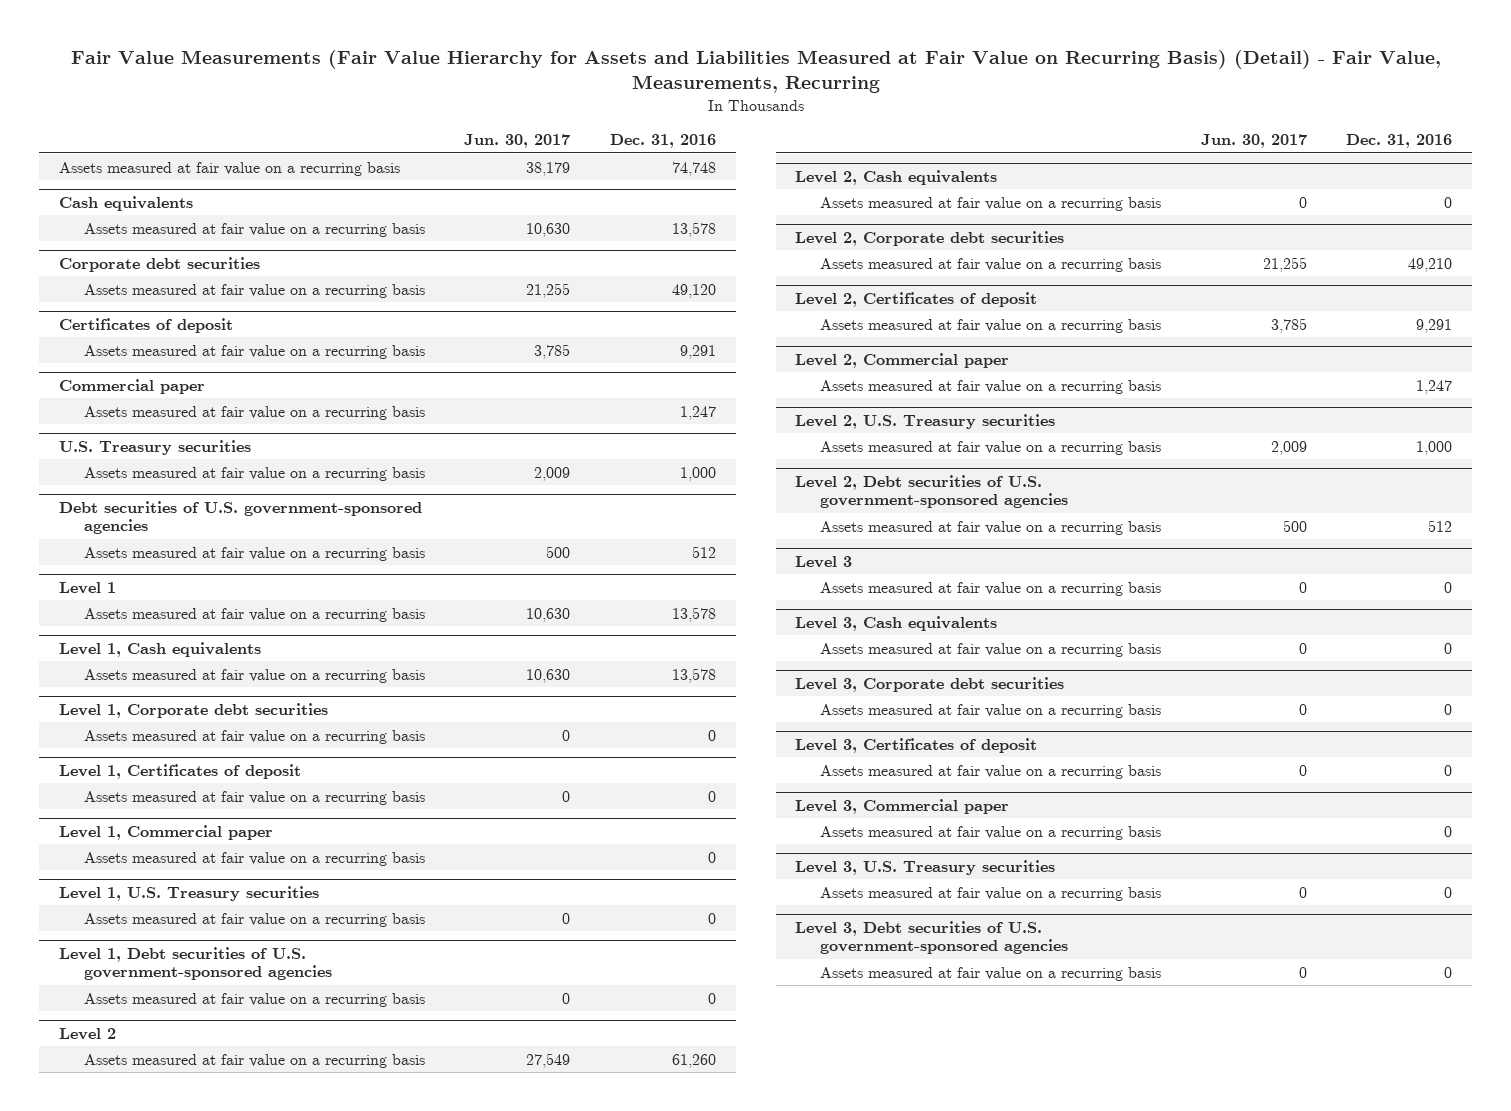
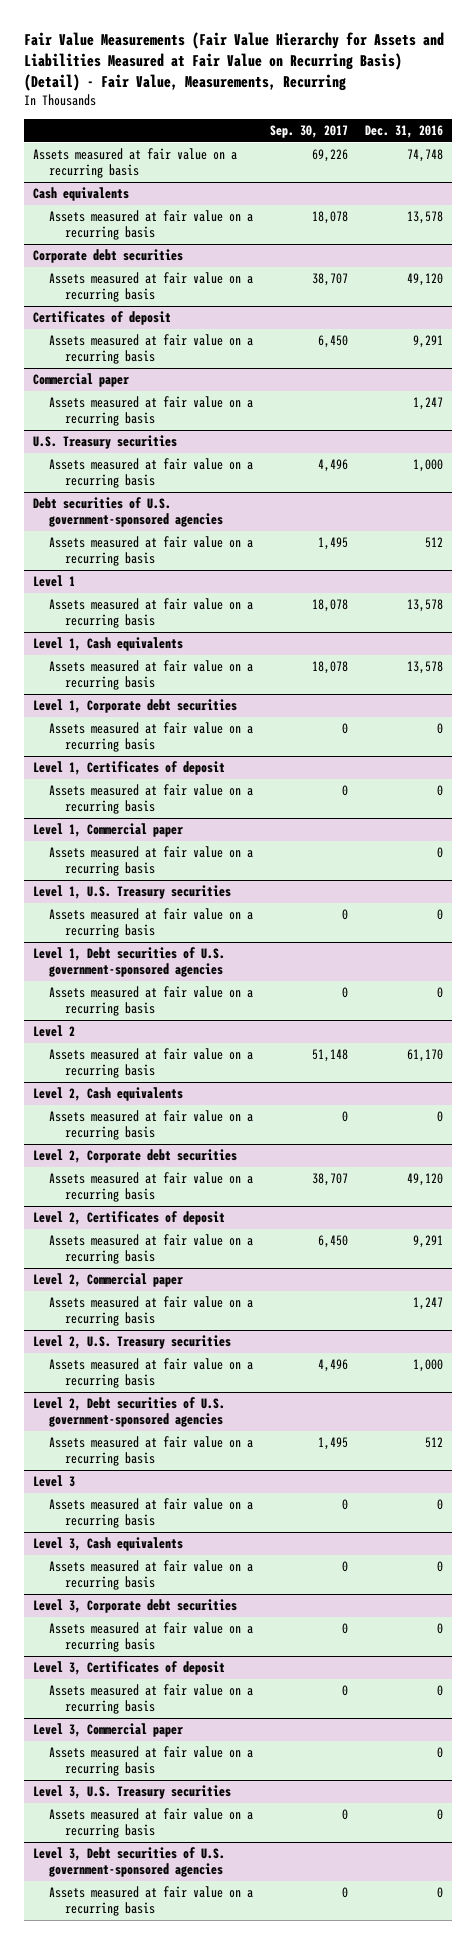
- | Jun. 30, 2017 | Dec. 31, 2016
+ | Sep. 30, 2017 | Dec. 31, 2016
@ Level 2
- Assets measured at fair value on a recurring basis | 27,549 | 61,260
+ Assets measured at fair value on a recurring basis | 51,148 | 61,170
@ Level 2, Corporate debt securities
- Assets measured at fair value on a recurring basis | 21,255 | 49,210
+ Assets measured at fair value on a recurring basis | 38,707 | 49,120

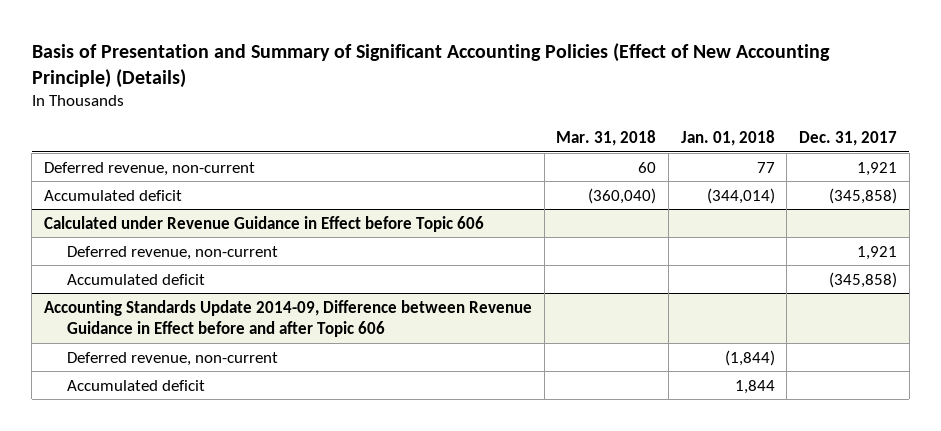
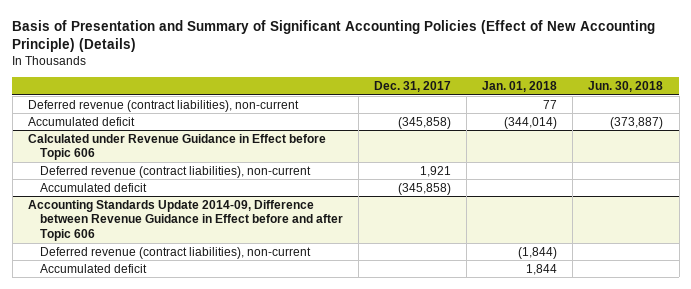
- | Mar. 31, 2018 | Jan. 01, 2018 | Dec. 31, 2017
+ | Dec. 31, 2017 | Jan. 01, 2018 | Jun. 30, 2018
- Deferred revenue, non-current | 60 | 77 | 1,921
+ Deferred revenue (contract liabilities), non-current | | 77 |
@ Calculated under Revenue Guidance in Effect before Topic 606
- Deferred revenue, non-current | | | 1,921
+ Deferred revenue (contract liabilities), non-current | 1,921 | |
@ Accounting Standards Update 2014-09, Difference between Revenue Guidance in Effect before and after Topic 606
- Deferred revenue, non-current | | (1,844) |
+ Deferred revenue (contract liabilities), non-current | | (1,844) |

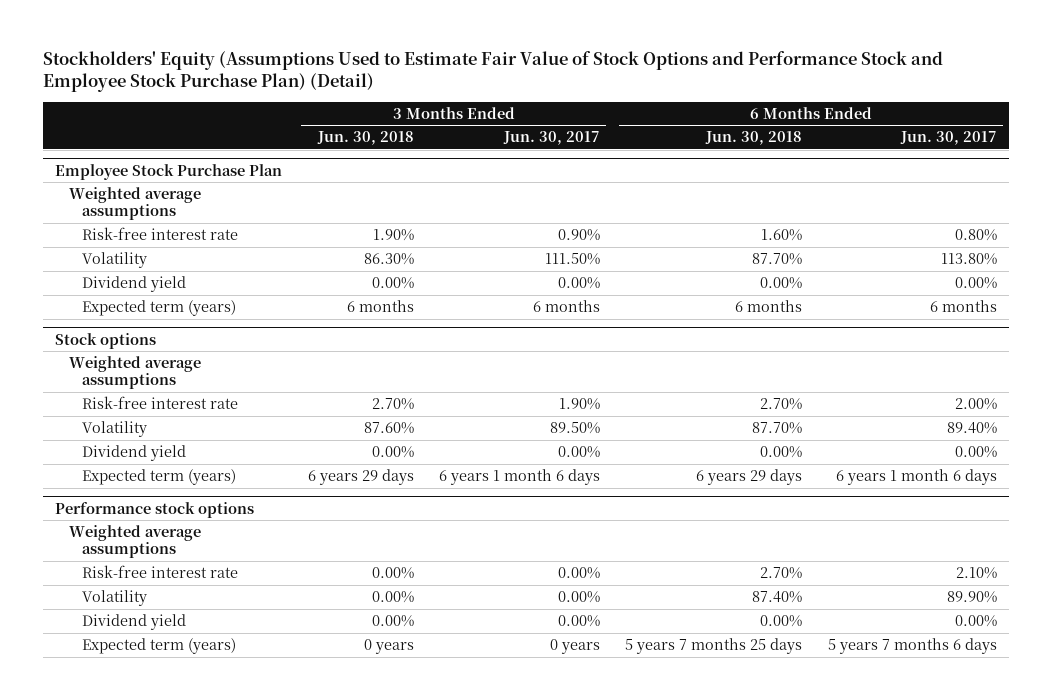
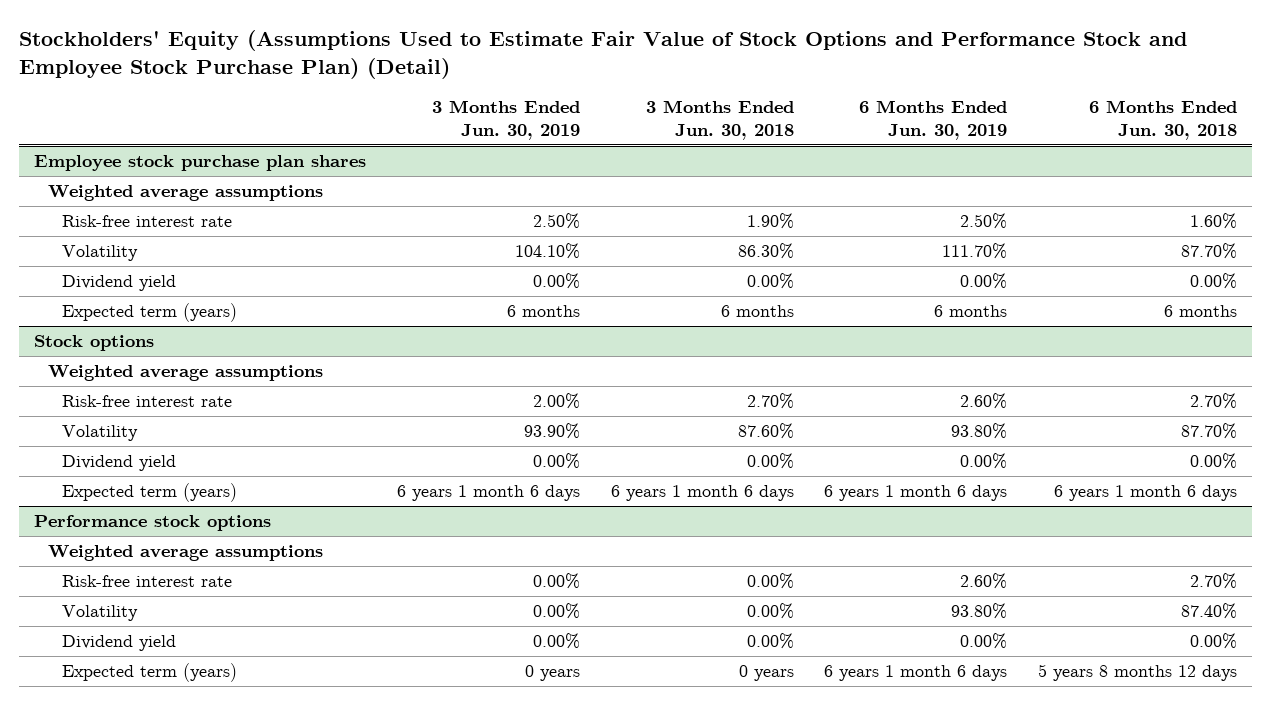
- | 3 Months Ended Jun. 30, 2018 | 3 Months Ended Jun. 30, 2017 | 6 Months Ended Jun. 30, 2018 | 6 Months Ended Jun. 30, 2017
+ | 3 Months Ended Jun. 30, 2019 | 3 Months Ended Jun. 30, 2018 | 6 Months Ended Jun. 30, 2019 | 6 Months Ended Jun. 30, 2018
- Employee Stock Purchase Plan
+ Employee stock purchase plan shares
@ Stock options
- Expected term (years) | 6 years 29 days | 6 years 1 month 6 days | 6 years 29 days | 6 years 1 month 6 days
+ Expected term (years) | 6 years 1 month 6 days | 6 years 1 month 6 days | 6 years 1 month 6 days | 6 years 1 month 6 days
@ Performance stock options
- Expected term (years) | 0 years | 0 years | 5 years 7 months 25 days | 5 years 7 months 6 days
+ Expected term (years) | 0 years | 0 years | 6 years 1 month 6 days | 5 years 8 months 12 days

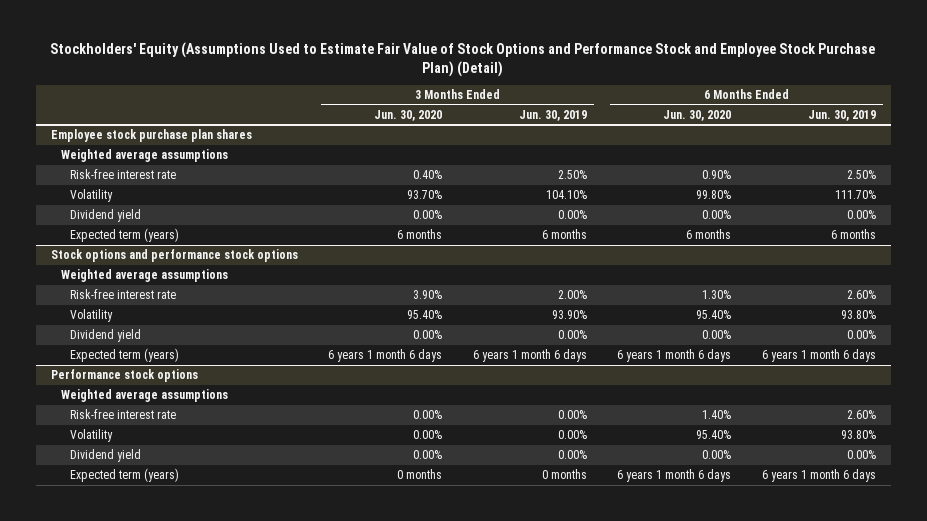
- | 3 Months Ended Jun. 30, 2019 | 3 Months Ended Jun. 30, 2018 | 6 Months Ended Jun. 30, 2019 | 6 Months Ended Jun. 30, 2018
+ | 3 Months Ended Jun. 30, 2020 | 3 Months Ended Jun. 30, 2019 | 6 Months Ended Jun. 30, 2020 | 6 Months Ended Jun. 30, 2019
- Stock options
+ Stock options and performance stock options
@ Performance stock options
- Expected term (years) | 0 years | 0 years | 6 years 1 month 6 days | 5 years 8 months 12 days
+ Expected term (years) | 0 months | 0 months | 6 years 1 month 6 days | 6 years 1 month 6 days

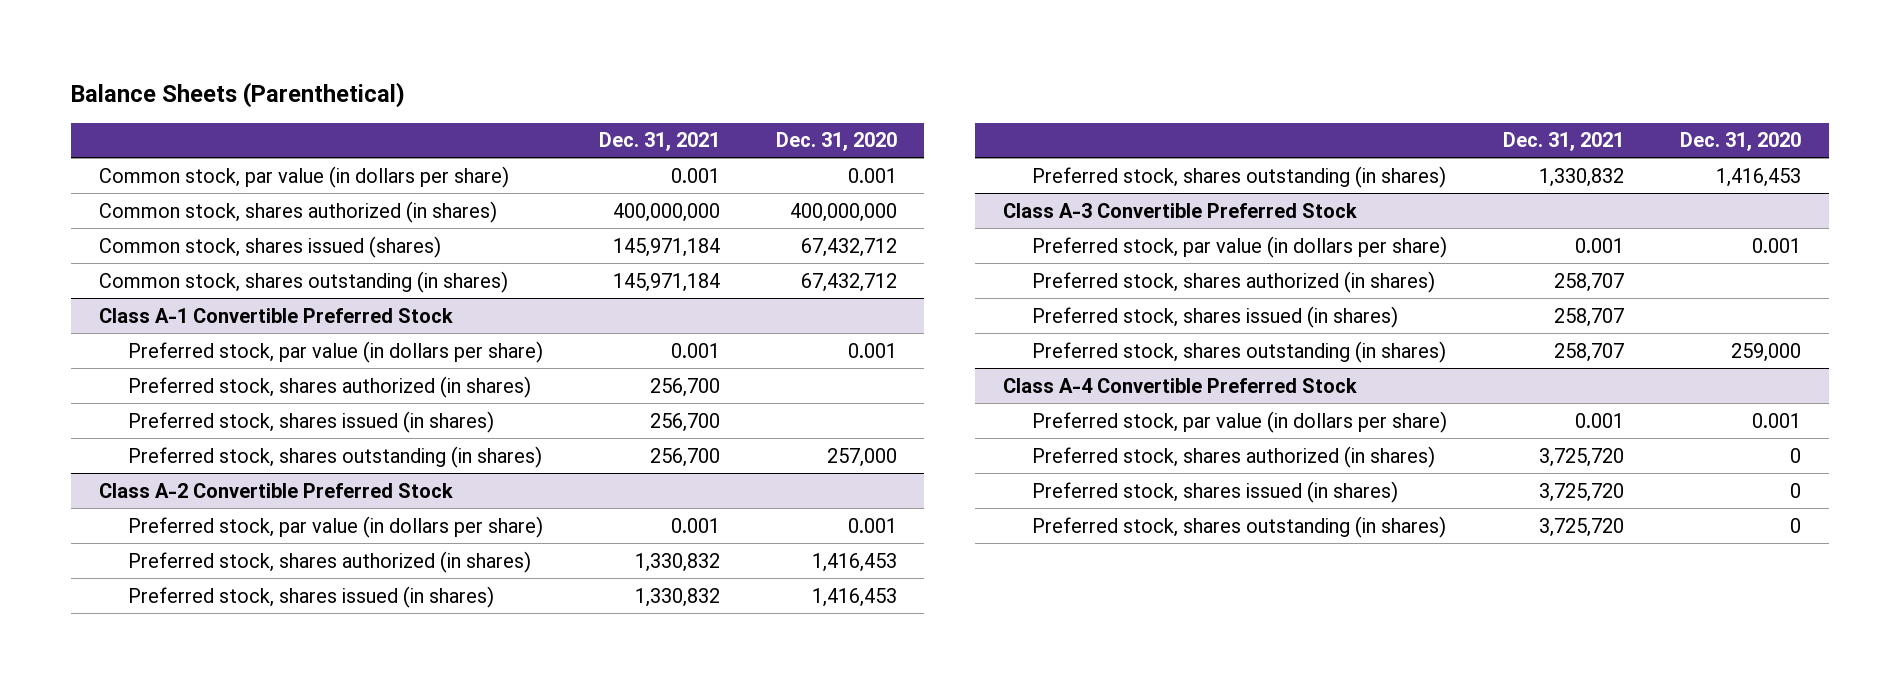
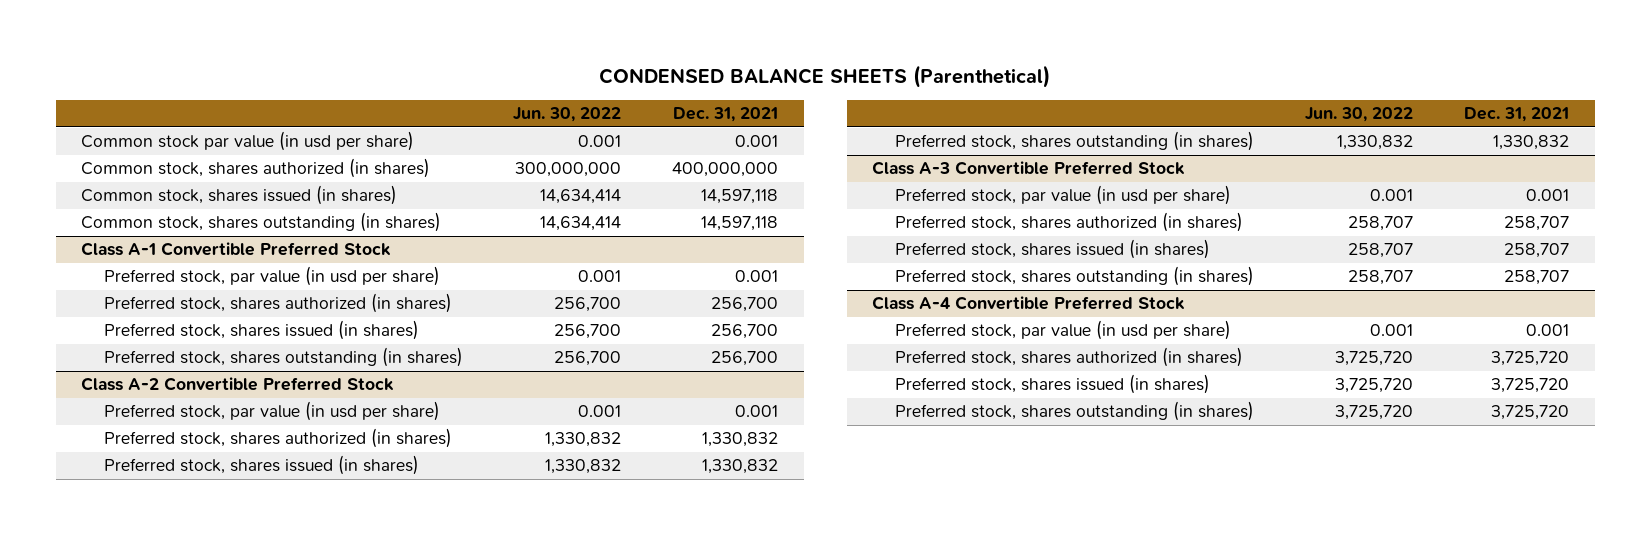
- Balance Sheets (Parenthetical)
+ CONDENSED BALANCE SHEETS (Parenthetical)
- | Dec. 31, 2021 | Dec. 31, 2020
+ | Jun. 30, 2022 | Dec. 31, 2021
- Common stock, par value (in dollars per share) | 0.001 | 0.001
+ Common stock par value (in usd per share) | 0.001 | 0.001
- Common stock, shares issued (shares) | 145,971,184 | 67,432,712
- Common stock, shares outstanding (in shares) | 145,971,184 | 67,432,712
+ Common stock, shares issued (in shares) | 14,634,414 | 14,597,118
+ Common stock, shares outstanding (in shares) | 14,634,414 | 14,597,118
@ Class A-1 Convertible Preferred Stock
- Preferred stock, par value (in dollars per share) | 0.001 | 0.001
+ Preferred stock, par value (in usd per share) | 0.001 | 0.001
@ Class A-2 Convertible Preferred Stock
- Preferred stock, par value (in dollars per share) | 0.001 | 0.001
+ Preferred stock, par value (in usd per share) | 0.001 | 0.001
@ Class A-3 Convertible Preferred Stock
- Preferred stock, par value (in dollars per share) | 0.001 | 0.001
+ Preferred stock, par value (in usd per share) | 0.001 | 0.001
@ Class A-4 Convertible Preferred Stock
- Preferred stock, par value (in dollars per share) | 0.001 | 0.001
+ Preferred stock, par value (in usd per share) | 0.001 | 0.001

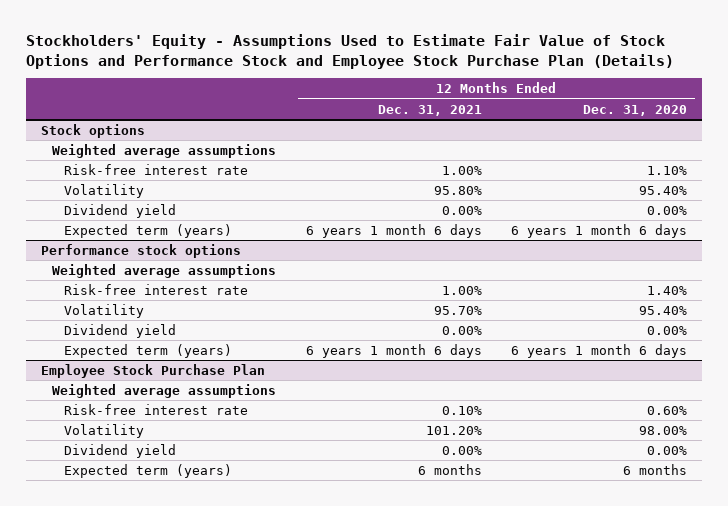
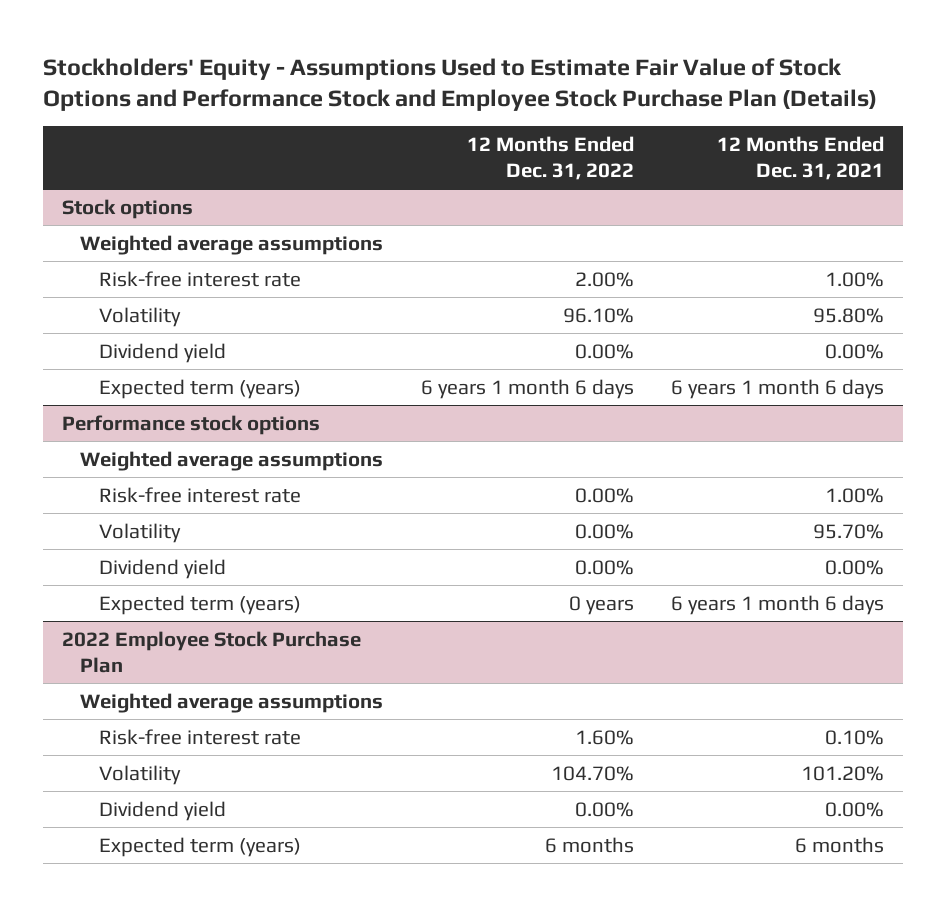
- | 12 Months Ended Dec. 31, 2021 | 12 Months Ended Dec. 31, 2020
+ | 12 Months Ended Dec. 31, 2022 | 12 Months Ended Dec. 31, 2021
- Employee Stock Purchase Plan
+ 2022 Employee Stock Purchase Plan

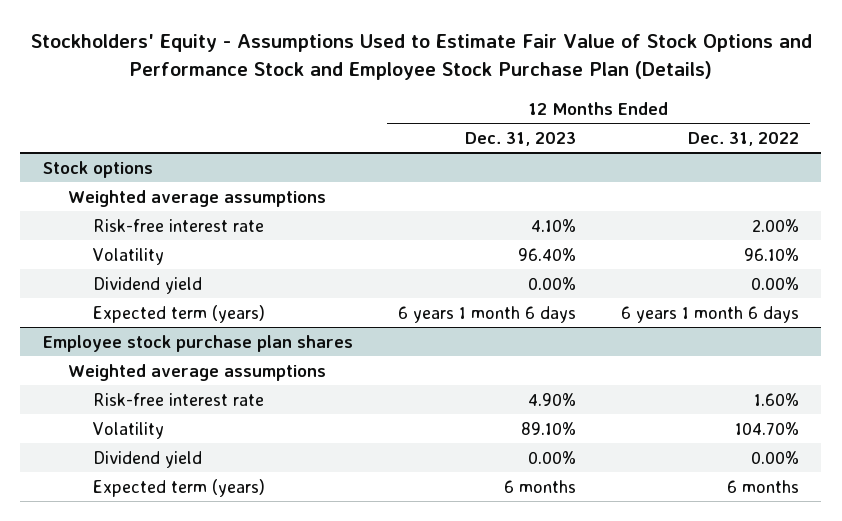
- | 12 Months Ended Dec. 31, 2022 | 12 Months Ended Dec. 31, 2021
+ | 12 Months Ended Dec. 31, 2023 | 12 Months Ended Dec. 31, 2022
- Performance stock options
- Weighted average assumptions
- Risk-free interest rate | 0.00% | 1.00%
- Volatility | 0.00% | 95.70%
- Dividend yield | 0.00% | 0.00%
- Expected term (years) | 0 years | 6 years 1 month 6 days
- 2022 Employee Stock Purchase Plan
+ Employee stock purchase plan shares

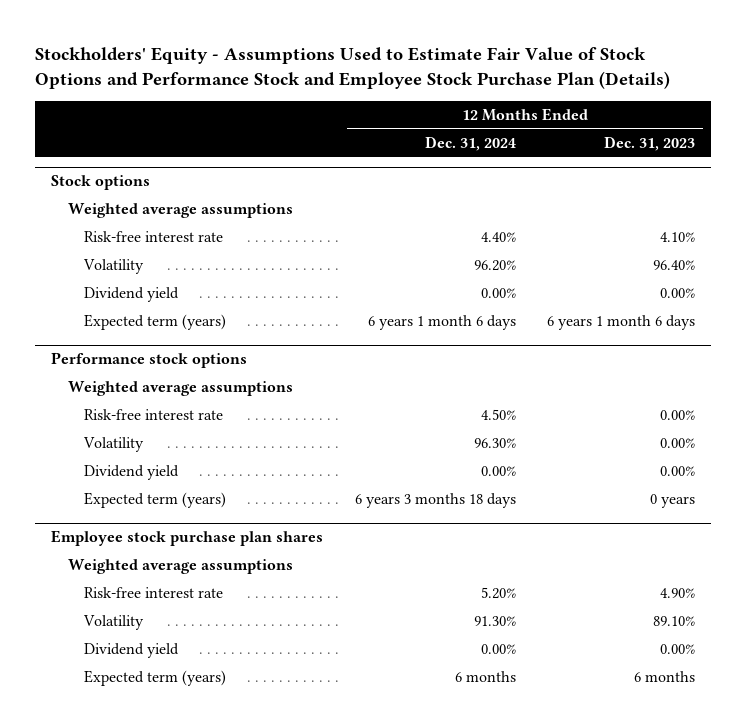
- | 12 Months Ended Dec. 31, 2023 | 12 Months Ended Dec. 31, 2022
+ | 12 Months Ended Dec. 31, 2024 | 12 Months Ended Dec. 31, 2023
+ Performance stock options
+ Weighted average assumptions
+ Risk-free interest rate | 4.50% | 0.00%
+ Volatility | 96.30% | 0.00%
+ Dividend yield | 0.00% | 0.00%
+ Expected term (years) | 6 years 3 months 18 days | 0 years

